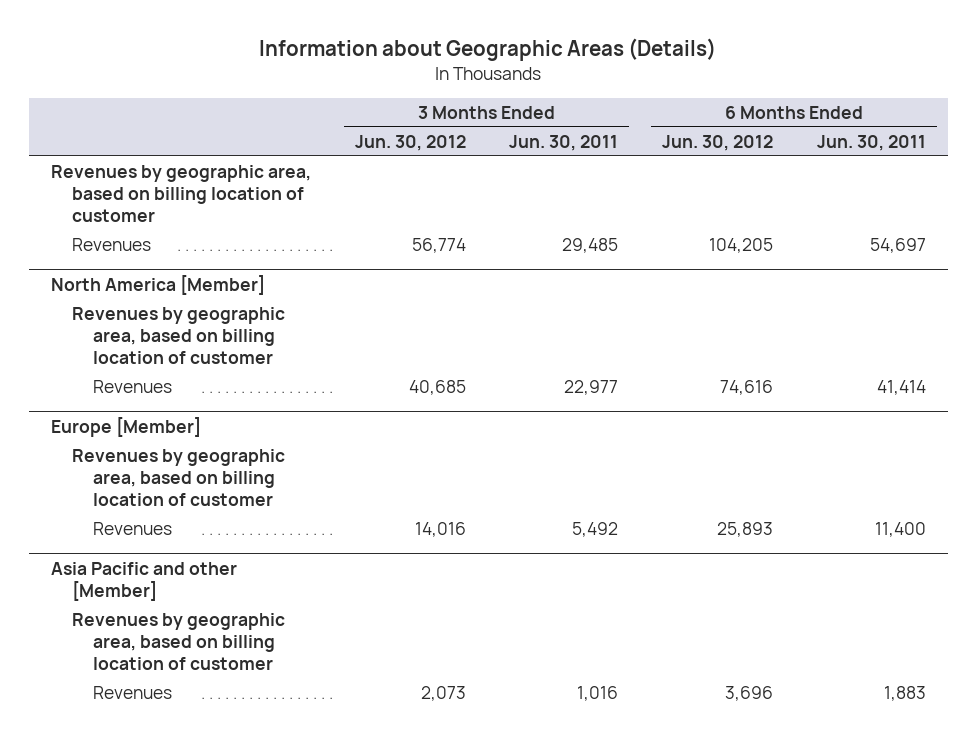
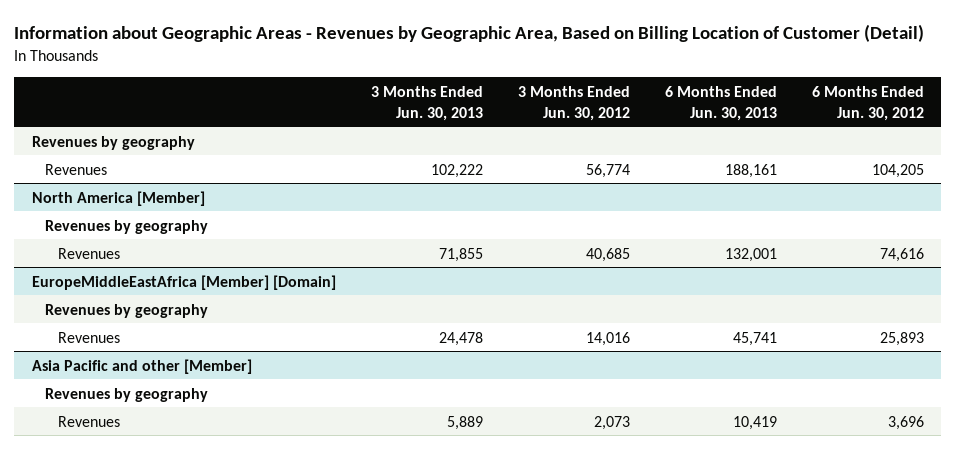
- Information about Geographic Areas (Details)
+ Information about Geographic Areas - Revenues by Geographic Area, Based on Billing Location of Customer (Detail)
- | 3 Months Ended Jun. 30, 2012 | 3 Months Ended Jun. 30, 2011 | 6 Months Ended Jun. 30, 2012 | 6 Months Ended Jun. 30, 2011
+ | 3 Months Ended Jun. 30, 2013 | 3 Months Ended Jun. 30, 2012 | 6 Months Ended Jun. 30, 2013 | 6 Months Ended Jun. 30, 2012
- Revenues by geographic area, based on billing location of customer
+ Revenues by geography
@ North America [Member]
- Revenues by geographic area, based on billing location of customer
+ Revenues by geography
- Europe [Member]
- Revenues by geographic area, based on billing location of customer
+ EuropeMiddleEastAfrica [Member] [Domain]
+ Revenues by geography
@ Asia Pacific and other [Member]
- Revenues by geographic area, based on billing location of customer
+ Revenues by geography

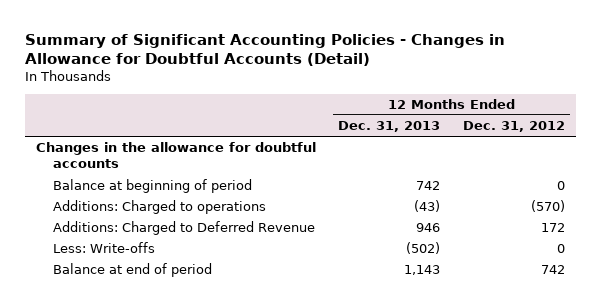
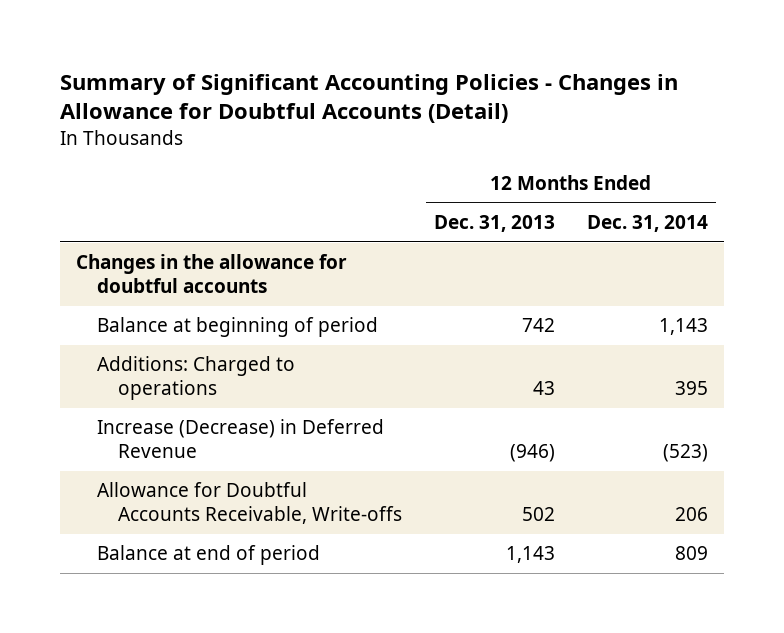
- | 12 Months Ended Dec. 31, 2013 | 12 Months Ended Dec. 31, 2012
+ | 12 Months Ended Dec. 31, 2013 | 12 Months Ended Dec. 31, 2014
- Additions: Charged to operations | (43) | (570)
- Additions: Charged to Deferred Revenue | 946 | 172
- Less: Write-offs | (502) | 0
+ Additions: Charged to operations | 43 | 395
+ Increase (Decrease) in Deferred Revenue | (946) | (523)
+ Allowance for Doubtful Accounts Receivable, Write-offs | 502 | 206

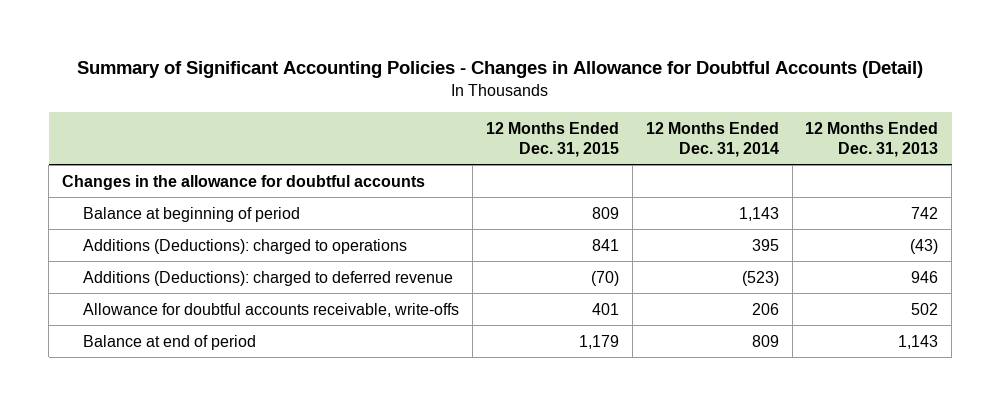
- | 12 Months Ended Dec. 31, 2013 | 12 Months Ended Dec. 31, 2014
+ | 12 Months Ended Dec. 31, 2015 | 12 Months Ended Dec. 31, 2014 | 12 Months Ended Dec. 31, 2013
- Additions: Charged to operations | 43 | 395
- Increase (Decrease) in Deferred Revenue | (946) | (523)
- Allowance for Doubtful Accounts Receivable, Write-offs | 502 | 206
+ Additions (Deductions): charged to operations | 841 | 395 | (43)
+ Additions (Deductions): charged to deferred revenue | (70) | (523) | 946
+ Allowance for doubtful accounts receivable, write-offs | 401 | 206 | 502

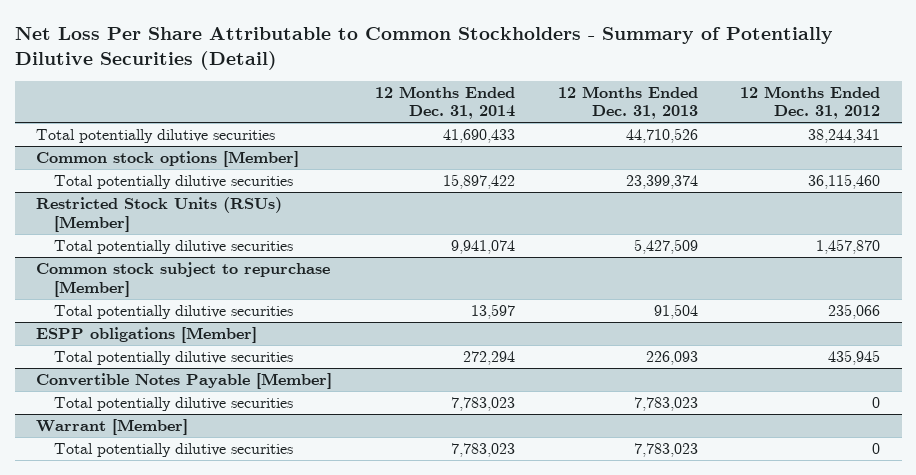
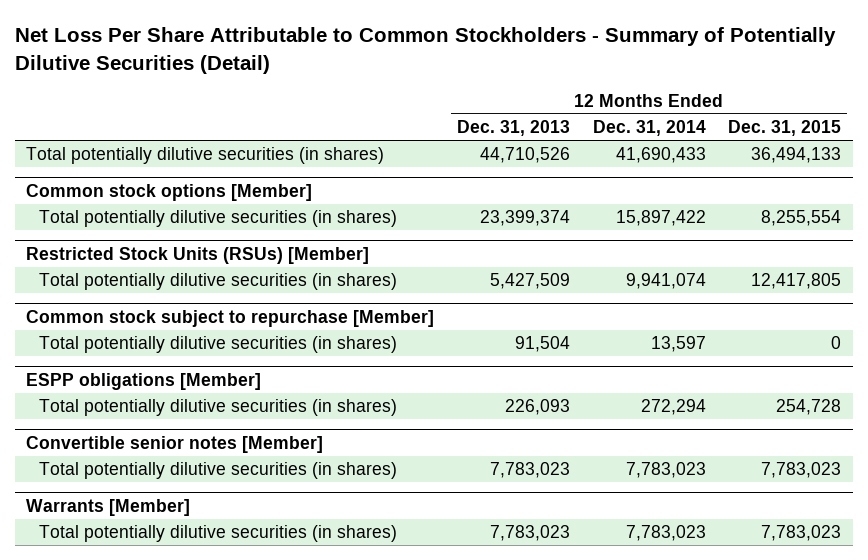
- | 12 Months Ended Dec. 31, 2014 | 12 Months Ended Dec. 31, 2013 | 12 Months Ended Dec. 31, 2012
+ | 12 Months Ended Dec. 31, 2013 | 12 Months Ended Dec. 31, 2014 | 12 Months Ended Dec. 31, 2015
- Total potentially dilutive securities | 41,690,433 | 44,710,526 | 38,244,341
+ Total potentially dilutive securities (in shares) | 44,710,526 | 41,690,433 | 36,494,133
@ Common stock options [Member]
- Total potentially dilutive securities | 15,897,422 | 23,399,374 | 36,115,460
+ Total potentially dilutive securities (in shares) | 23,399,374 | 15,897,422 | 8,255,554
@ Restricted Stock Units (RSUs) [Member]
- Total potentially dilutive securities | 9,941,074 | 5,427,509 | 1,457,870
+ Total potentially dilutive securities (in shares) | 5,427,509 | 9,941,074 | 12,417,805
@ Common stock subject to repurchase [Member]
- Total potentially dilutive securities | 13,597 | 91,504 | 235,066
+ Total potentially dilutive securities (in shares) | 91,504 | 13,597 | 0
@ ESPP obligations [Member]
- Total potentially dilutive securities | 272,294 | 226,093 | 435,945
- Convertible Notes Payable [Member]
- Total potentially dilutive securities | 7,783,023 | 7,783,023 | 0
- Warrant [Member]
- Total potentially dilutive securities | 7,783,023 | 7,783,023 | 0
@ ESPP obligations [Member]
+ Total potentially dilutive securities (in shares) | 226,093 | 272,294 | 254,728
+ Convertible senior notes [Member]
+ Total potentially dilutive securities (in shares) | 7,783,023 | 7,783,023 | 7,783,023
+ Warrants [Member]
+ Total potentially dilutive securities (in shares) | 7,783,023 | 7,783,023 | 7,783,023

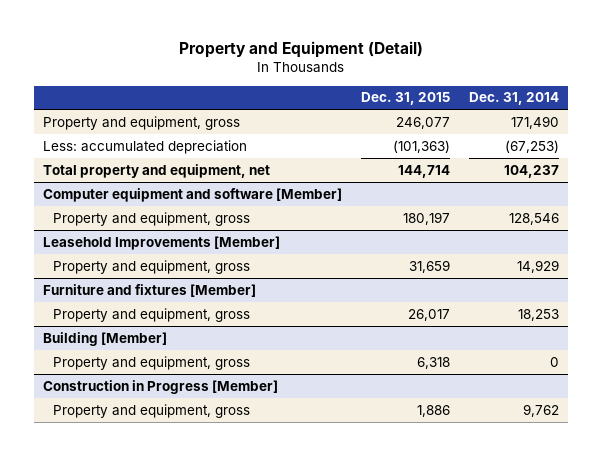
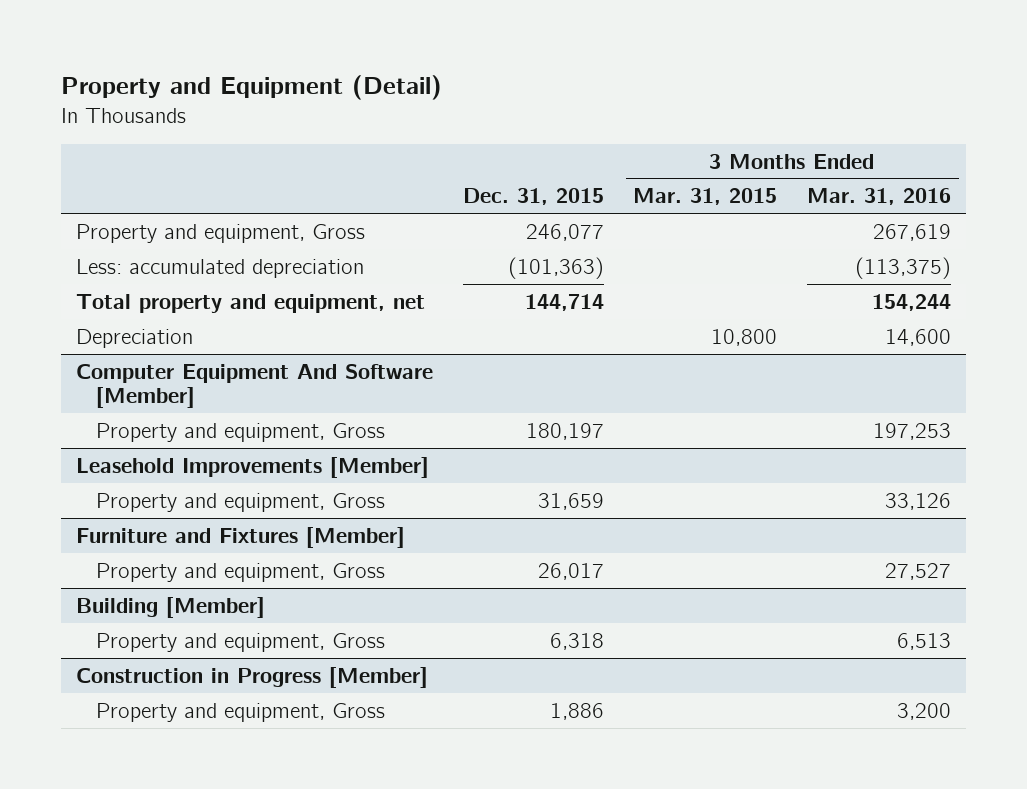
- | Dec. 31, 2015 | Dec. 31, 2014
+ | Dec. 31, 2015 | 3 Months Ended Mar. 31, 2015 | 3 Months Ended Mar. 31, 2016
- Property and equipment, gross | 246,077 | 171,490
+ Property and equipment, Gross | 246,077 | | 267,619
- Computer equipment and software [Member]
- Property and equipment, gross | 180,197 | 128,546
+ Depreciation | | 10,800 | 14,600
+ Computer Equipment And Software [Member]
+ Property and equipment, Gross | 180,197 | | 197,253
@ Leasehold Improvements [Member]
- Property and equipment, gross | 31,659 | 14,929
- Furniture and fixtures [Member]
- Property and equipment, gross | 26,017 | 18,253
@ Leasehold Improvements [Member]
+ Property and equipment, Gross | 31,659 | | 33,126
+ Furniture and Fixtures [Member]
+ Property and equipment, Gross | 26,017 | | 27,527
@ Building [Member]
- Property and equipment, gross | 6,318 | 0
+ Property and equipment, Gross | 6,318 | | 6,513
@ Construction in Progress [Member]
- Property and equipment, gross | 1,886 | 9,762
+ Property and equipment, Gross | 1,886 | | 3,200

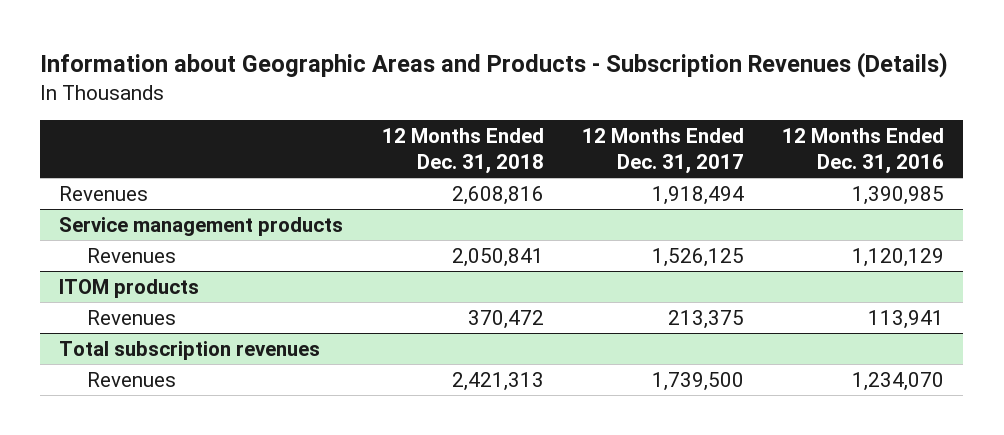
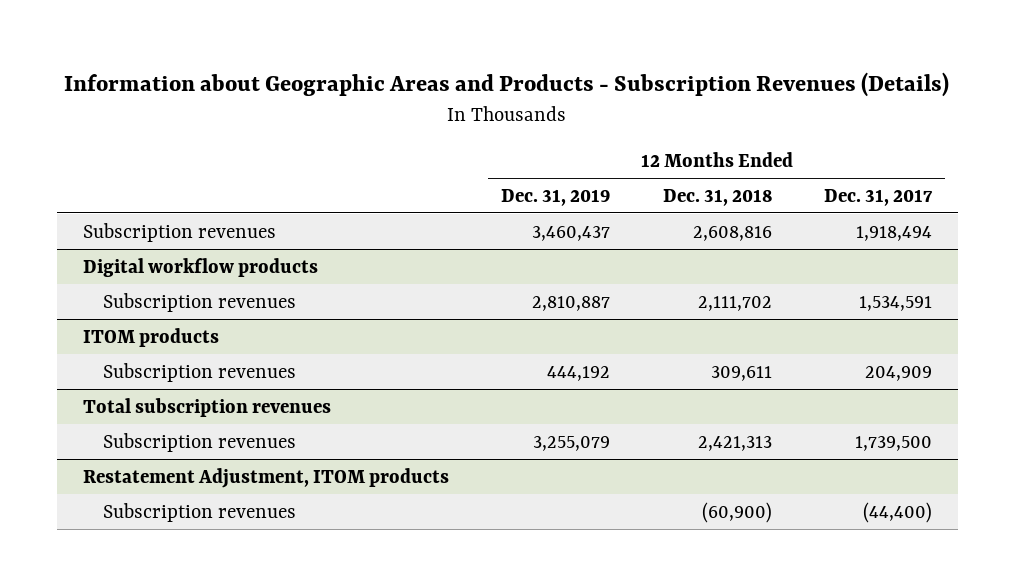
- | 12 Months Ended Dec. 31, 2018 | 12 Months Ended Dec. 31, 2017 | 12 Months Ended Dec. 31, 2016
+ | 12 Months Ended Dec. 31, 2019 | 12 Months Ended Dec. 31, 2018 | 12 Months Ended Dec. 31, 2017
- Revenues | 2,608,816 | 1,918,494 | 1,390,985
- Service management products
- Revenues | 2,050,841 | 1,526,125 | 1,120,129
+ Subscription revenues | 3,460,437 | 2,608,816 | 1,918,494
+ Digital workflow products
+ Subscription revenues | 2,810,887 | 2,111,702 | 1,534,591
@ ITOM products
- Revenues | 370,472 | 213,375 | 113,941
+ Subscription revenues | 444,192 | 309,611 | 204,909
@ Total subscription revenues
- Revenues | 2,421,313 | 1,739,500 | 1,234,070
+ Subscription revenues | 3,255,079 | 2,421,313 | 1,739,500
+ Restatement Adjustment, ITOM products
+ Subscription revenues | | (60,900) | (44,400)

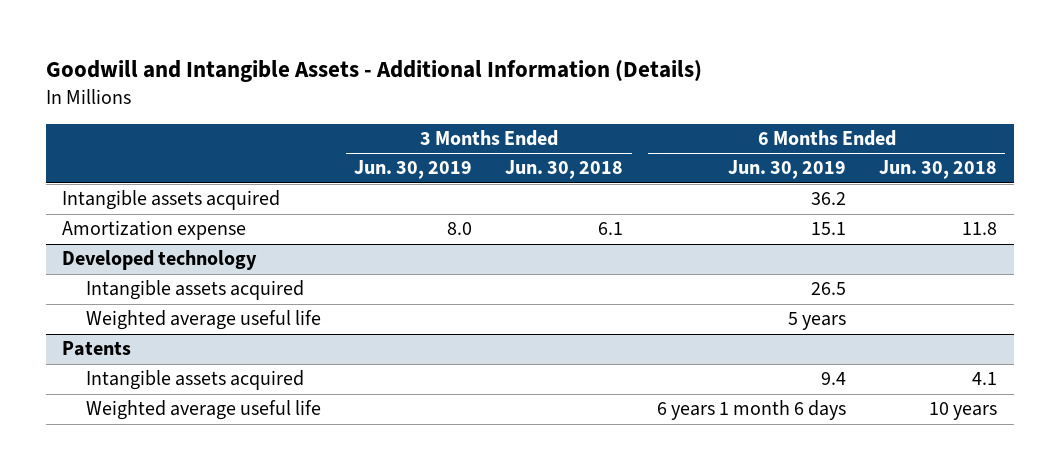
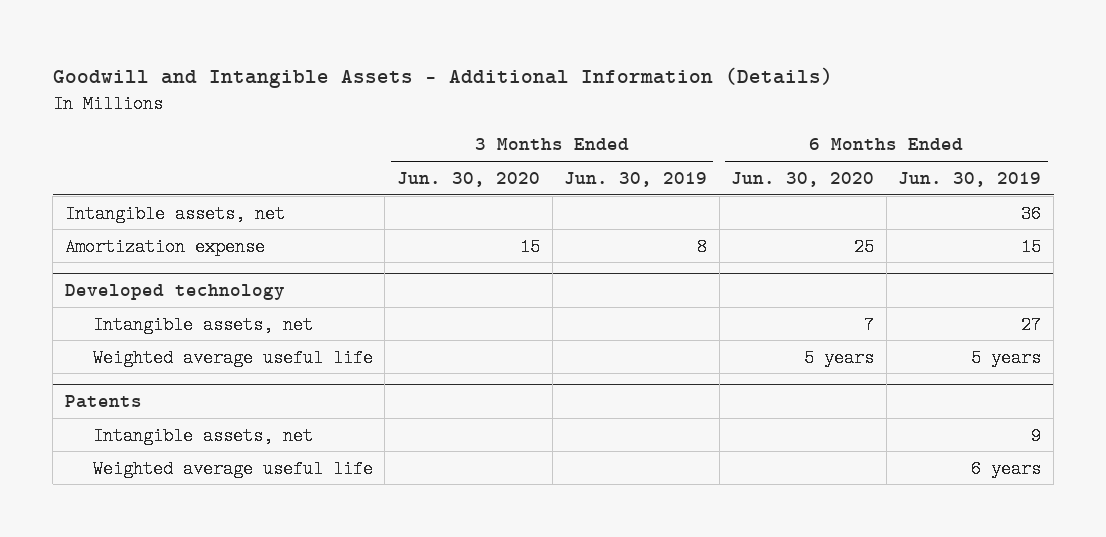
- | 3 Months Ended Jun. 30, 2019 | 3 Months Ended Jun. 30, 2018 | 6 Months Ended Jun. 30, 2019 | 6 Months Ended Jun. 30, 2018
+ | 3 Months Ended Jun. 30, 2020 | 3 Months Ended Jun. 30, 2019 | 6 Months Ended Jun. 30, 2020 | 6 Months Ended Jun. 30, 2019
- Intangible assets acquired | | | 36.2 |
- Amortization expense | 8.0 | 6.1 | 15.1 | 11.8
+ Intangible assets, net | | | | 36
+ Amortization expense | 15 | 8 | 25 | 15
@ Developed technology
- Intangible assets acquired | | | 26.5 |
+ Intangible assets, net | | | 7 | 27
@ Patents
- Intangible assets acquired | | | 9.4 | 4.1
- Weighted average useful life | | | 6 years 1 month 6 days | 10 years
+ Intangible assets, net | | | | 9
+ Weighted average useful life | | | | 6 years

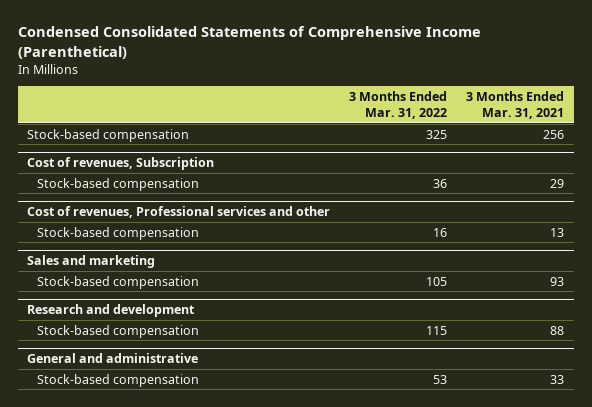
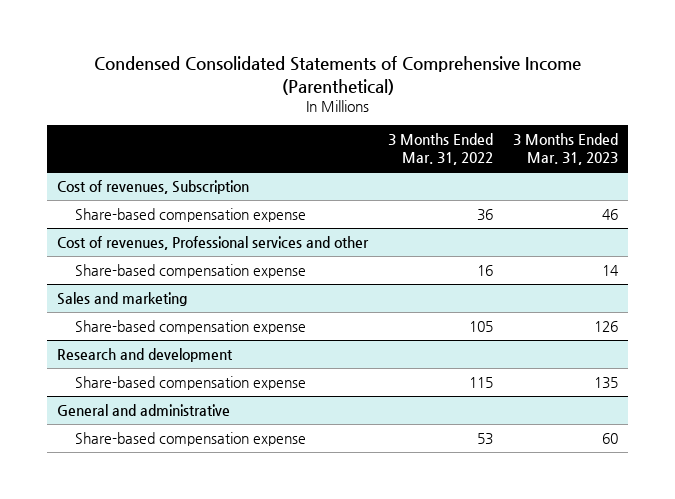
- | 3 Months Ended Mar. 31, 2022 | 3 Months Ended Mar. 31, 2021
+ | 3 Months Ended Mar. 31, 2022 | 3 Months Ended Mar. 31, 2023
- Stock-based compensation | 325 | 256
@ Cost of revenues, Subscription
- Stock-based compensation | 36 | 29
+ Share-based compensation expense | 36 | 46
@ Cost of revenues, Professional services and other
- Stock-based compensation | 16 | 13
+ Share-based compensation expense | 16 | 14
@ Sales and marketing
- Stock-based compensation | 105 | 93
+ Share-based compensation expense | 105 | 126
@ Research and development
- Stock-based compensation | 115 | 88
+ Share-based compensation expense | 115 | 135
@ General and administrative
- Stock-based compensation | 53 | 33
+ Share-based compensation expense | 53 | 60

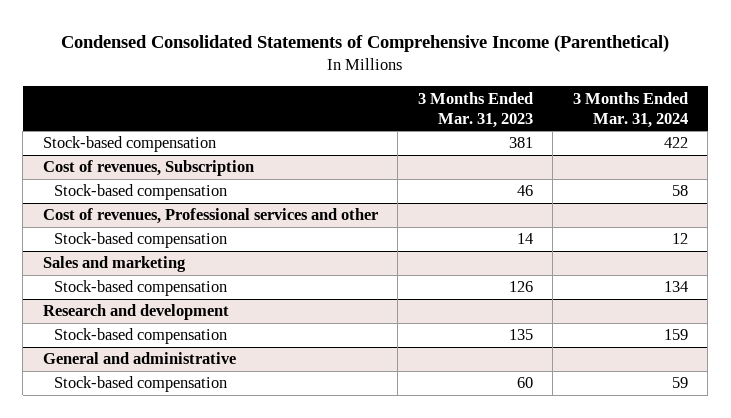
- | 3 Months Ended Mar. 31, 2022 | 3 Months Ended Mar. 31, 2023
+ | 3 Months Ended Mar. 31, 2023 | 3 Months Ended Mar. 31, 2024
+ Stock-based compensation | 381 | 422
@ Cost of revenues, Subscription
- Share-based compensation expense | 36 | 46
+ Stock-based compensation | 46 | 58
@ Cost of revenues, Professional services and other
- Share-based compensation expense | 16 | 14
+ Stock-based compensation | 14 | 12
@ Sales and marketing
- Share-based compensation expense | 105 | 126
+ Stock-based compensation | 126 | 134
@ Research and development
- Share-based compensation expense | 115 | 135
+ Stock-based compensation | 135 | 159
@ General and administrative
- Share-based compensation expense | 53 | 60
+ Stock-based compensation | 60 | 59

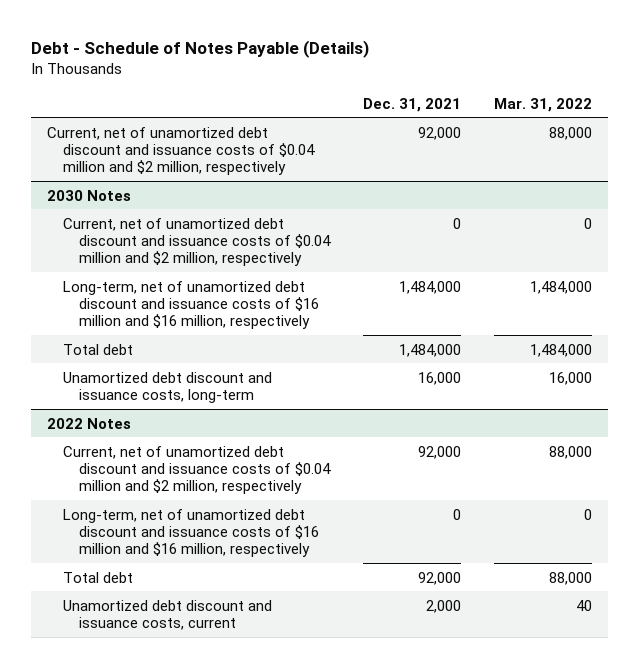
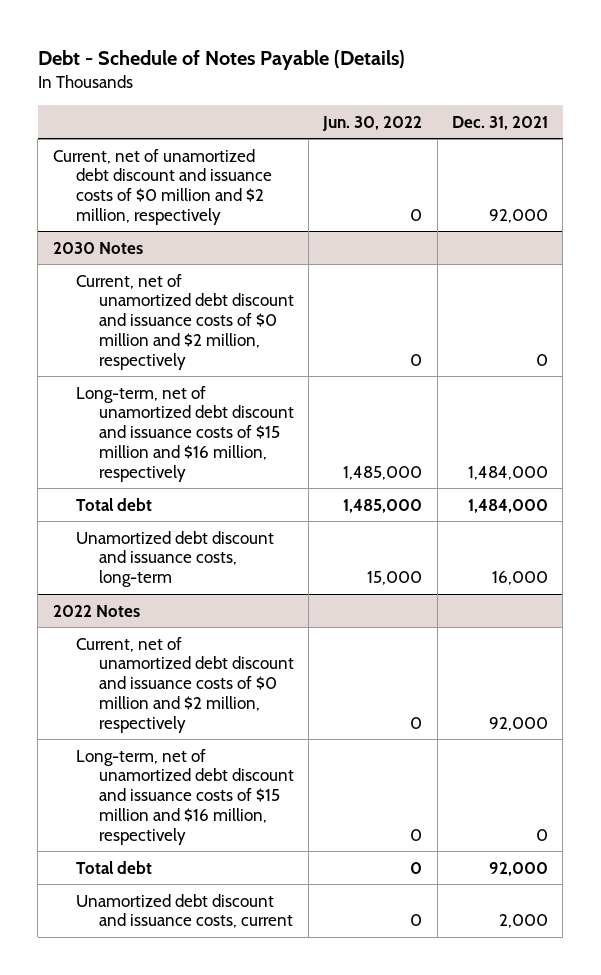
- | Dec. 31, 2021 | Mar. 31, 2022
+ | Jun. 30, 2022 | Dec. 31, 2021
- Current, net of unamortized debt discount and issuance costs of $0.04 million and $2 million, respectively | 92,000 | 88,000
+ Current, net of unamortized debt discount and issuance costs of $0 million and $2 million, respectively | 0 | 92,000
@ 2030 Notes
- Current, net of unamortized debt discount and issuance costs of $0.04 million and $2 million, respectively | 0 | 0
- Long-term, net of unamortized debt discount and issuance costs of $16 million and $16 million, respectively | 1,484,000 | 1,484,000
+ Current, net of unamortized debt discount and issuance costs of $0 million and $2 million, respectively | 0 | 0
+ Long-term, net of unamortized debt discount and issuance costs of $15 million and $16 million, respectively | 1,485,000 | 1,484,000
@ 2022 Notes
- Current, net of unamortized debt discount and issuance costs of $0.04 million and $2 million, respectively | 92,000 | 88,000
- Long-term, net of unamortized debt discount and issuance costs of $16 million and $16 million, respectively | 0 | 0
+ Current, net of unamortized debt discount and issuance costs of $0 million and $2 million, respectively | 0 | 92,000
+ Long-term, net of unamortized debt discount and issuance costs of $15 million and $16 million, respectively | 0 | 0

